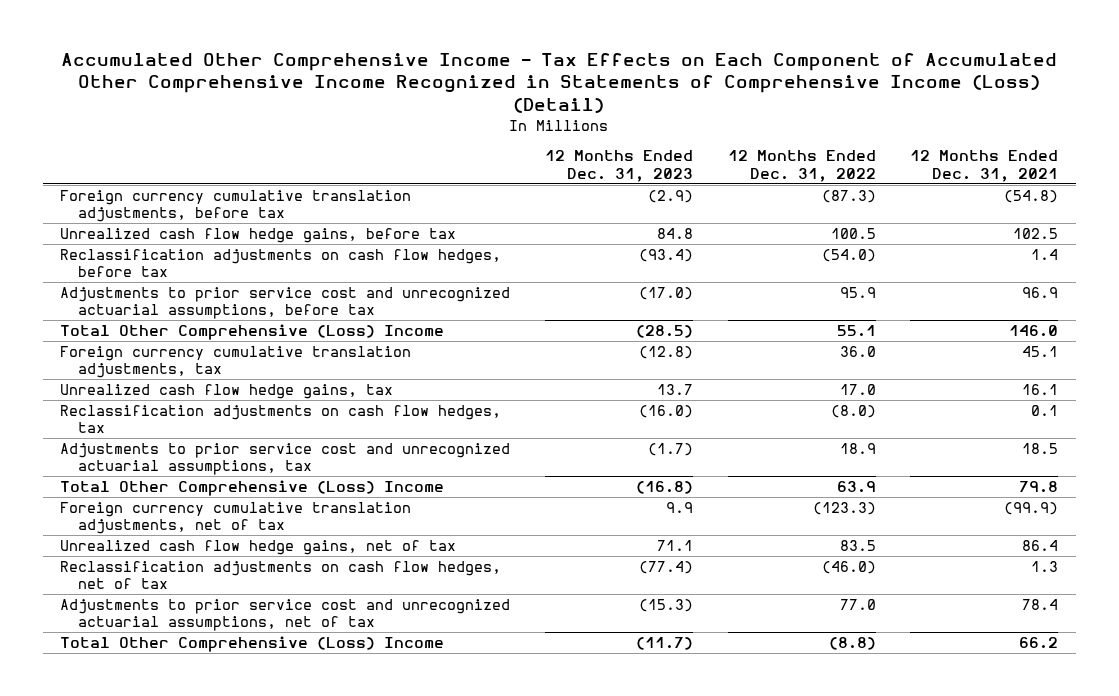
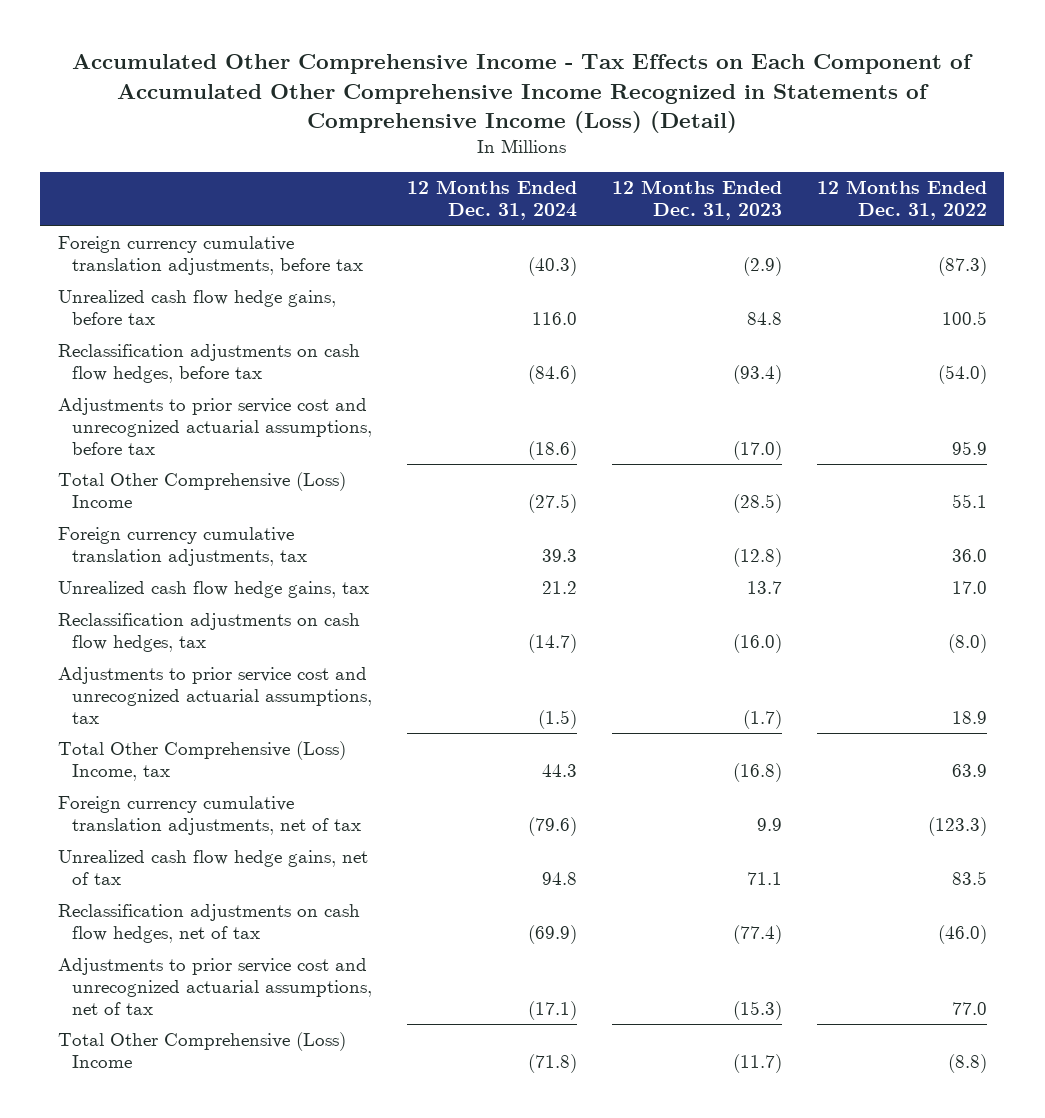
- | 12 Months Ended Dec. 31, 2023 | 12 Months Ended Dec. 31, 2022 | 12 Months Ended Dec. 31, 2021
+ | 12 Months Ended Dec. 31, 2024 | 12 Months Ended Dec. 31, 2023 | 12 Months Ended Dec. 31, 2022
- Total Other Comprehensive (Loss) Income | (16.8) | 63.9 | 79.8
+ Total Other Comprehensive (Loss) Income, tax | 44.3 | (16.8) | 63.9

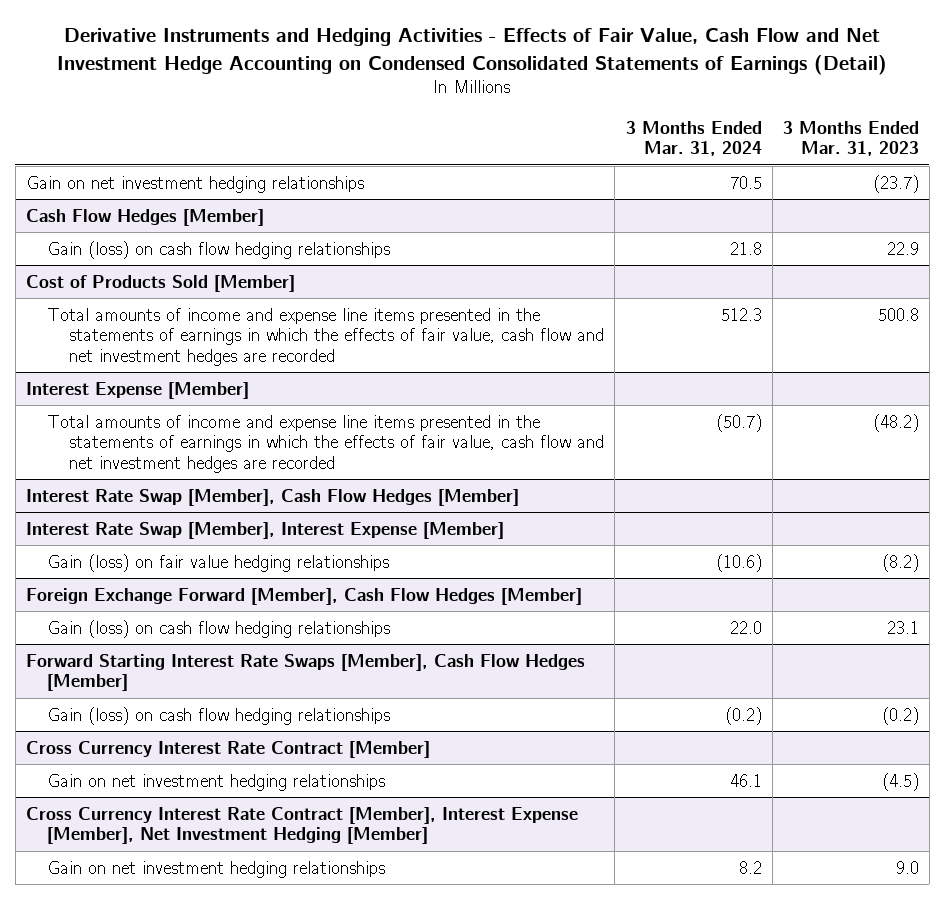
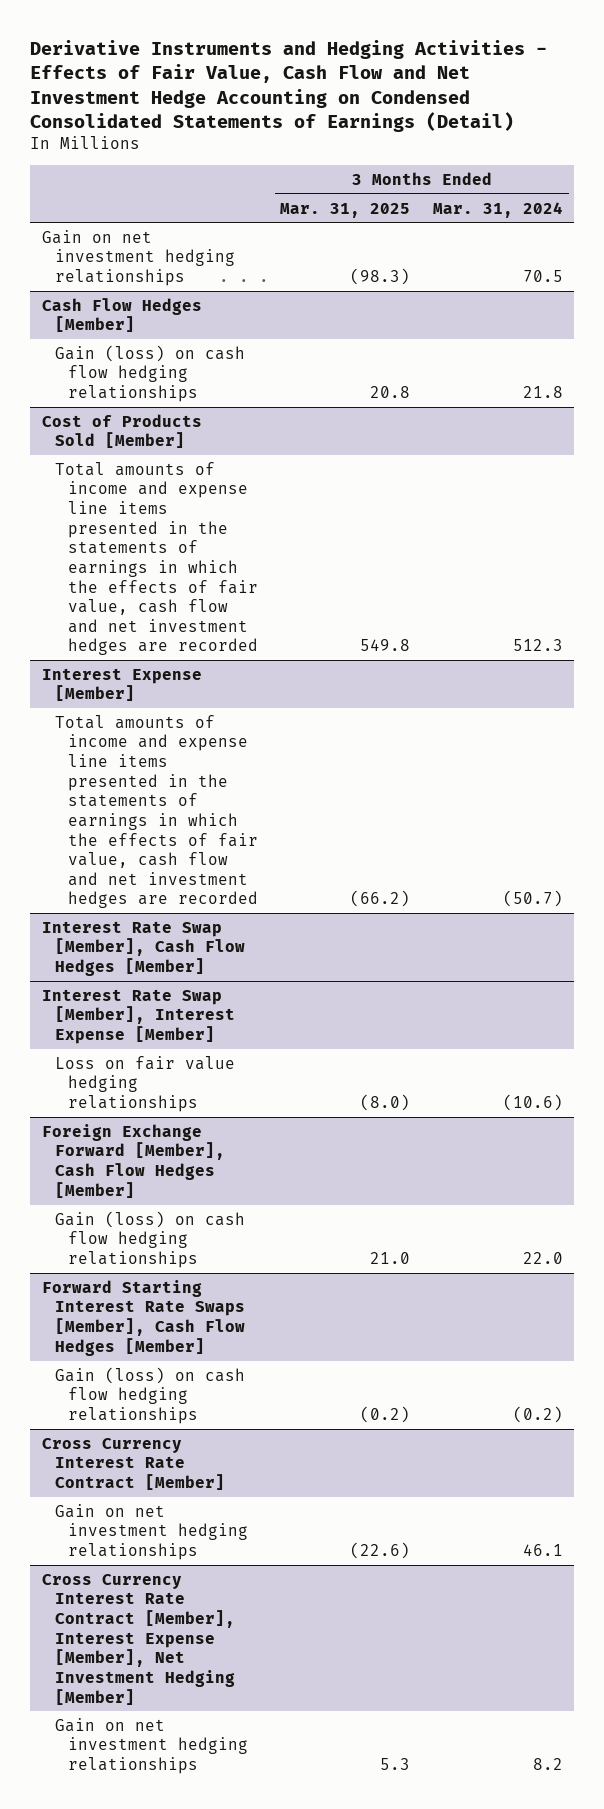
- | 3 Months Ended Mar. 31, 2024 | 3 Months Ended Mar. 31, 2023
+ | 3 Months Ended Mar. 31, 2025 | 3 Months Ended Mar. 31, 2024
@ Interest Rate Swap [Member], Interest Expense [Member]
- Gain (loss) on fair value hedging relationships | (10.6) | (8.2)
+ Loss on fair value hedging relationships | (8.0) | (10.6)

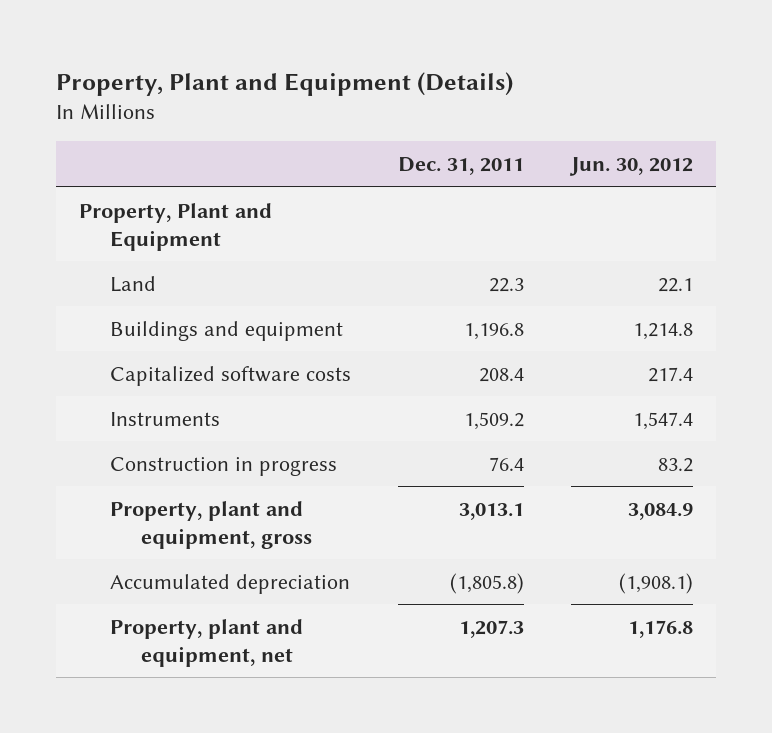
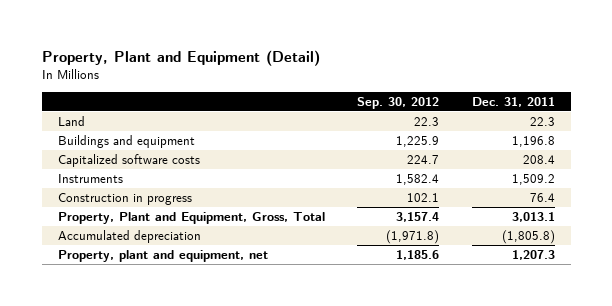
- Property, Plant and Equipment (Details)
+ Property, Plant and Equipment (Detail)
- | Dec. 31, 2011 | Jun. 30, 2012
+ | Sep. 30, 2012 | Dec. 31, 2011
- Property, Plant and Equipment
- Property, plant and equipment, gross | 3,013.1 | 3,084.9
+ Property, Plant and Equipment, Gross, Total | 3,157.4 | 3,013.1

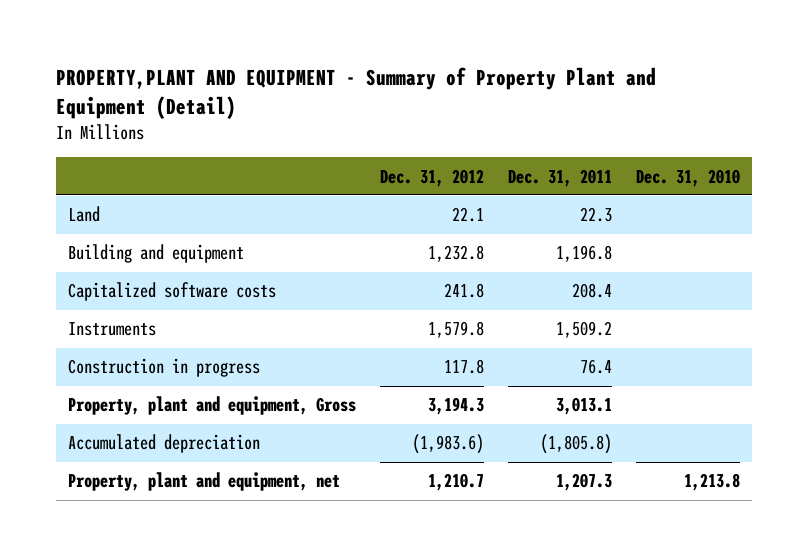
- Property, Plant and Equipment (Detail)
+ PROPERTY,PLANT AND EQUIPMENT - Summary of Property Plant and Equipment (Detail)
- | Sep. 30, 2012 | Dec. 31, 2011
+ | Dec. 31, 2012 | Dec. 31, 2011 | Dec. 31, 2010
- Buildings and equipment | 1,225.9 | 1,196.8
+ Building and equipment | 1,232.8 | 1,196.8 |
- Property, Plant and Equipment, Gross, Total | 3,157.4 | 3,013.1
+ Property, plant and equipment, Gross | 3,194.3 | 3,013.1 |

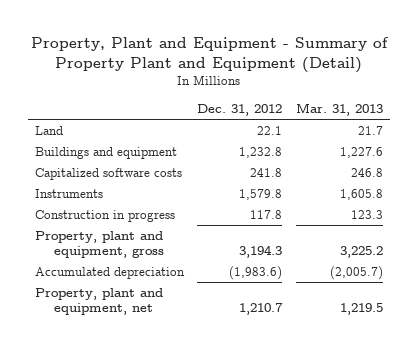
- PROPERTY,PLANT AND EQUIPMENT - Summary of Property Plant and Equipment (Detail)
+ Property, Plant and Equipment - Summary of Property Plant and Equipment (Detail)
- | Dec. 31, 2012 | Dec. 31, 2011 | Dec. 31, 2010
+ | Dec. 31, 2012 | Mar. 31, 2013
- Building and equipment | 1,232.8 | 1,196.8 |
+ Buildings and equipment | 1,232.8 | 1,227.6
- Property, plant and equipment, Gross | 3,194.3 | 3,013.1 |
+ Property, plant and equipment, gross | 3,194.3 | 3,225.2

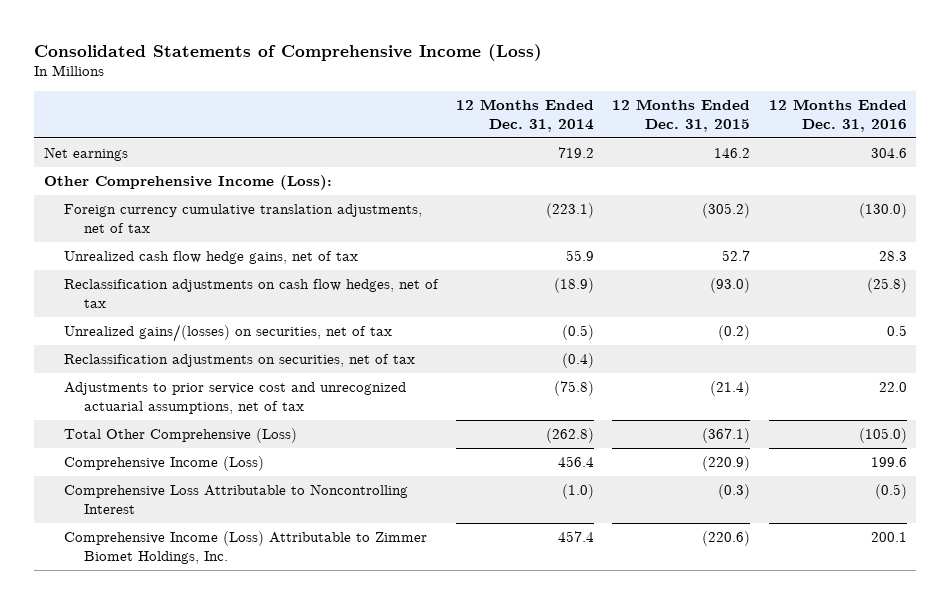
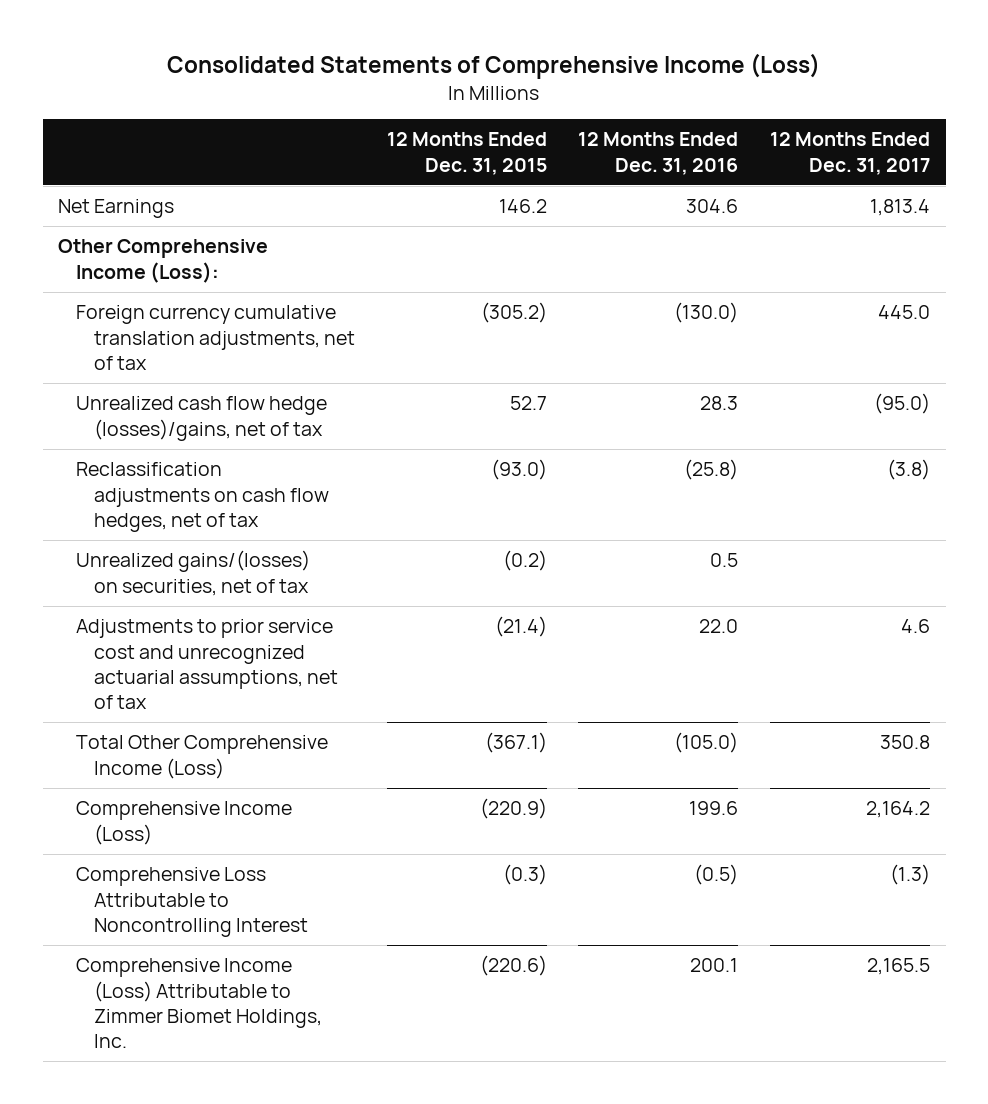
- | 12 Months Ended Dec. 31, 2014 | 12 Months Ended Dec. 31, 2015 | 12 Months Ended Dec. 31, 2016
+ | 12 Months Ended Dec. 31, 2015 | 12 Months Ended Dec. 31, 2016 | 12 Months Ended Dec. 31, 2017
- Net earnings | 719.2 | 146.2 | 304.6
+ Net Earnings | 146.2 | 304.6 | 1,813.4
- Unrealized cash flow hedge gains, net of tax | 55.9 | 52.7 | 28.3
+ Unrealized cash flow hedge (losses)/gains, net of tax | 52.7 | 28.3 | (95.0)
- Reclassification adjustments on securities, net of tax | (0.4) | |
- Total Other Comprehensive (Loss) | (262.8) | (367.1) | (105.0)
+ Total Other Comprehensive Income (Loss) | (367.1) | (105.0) | 350.8

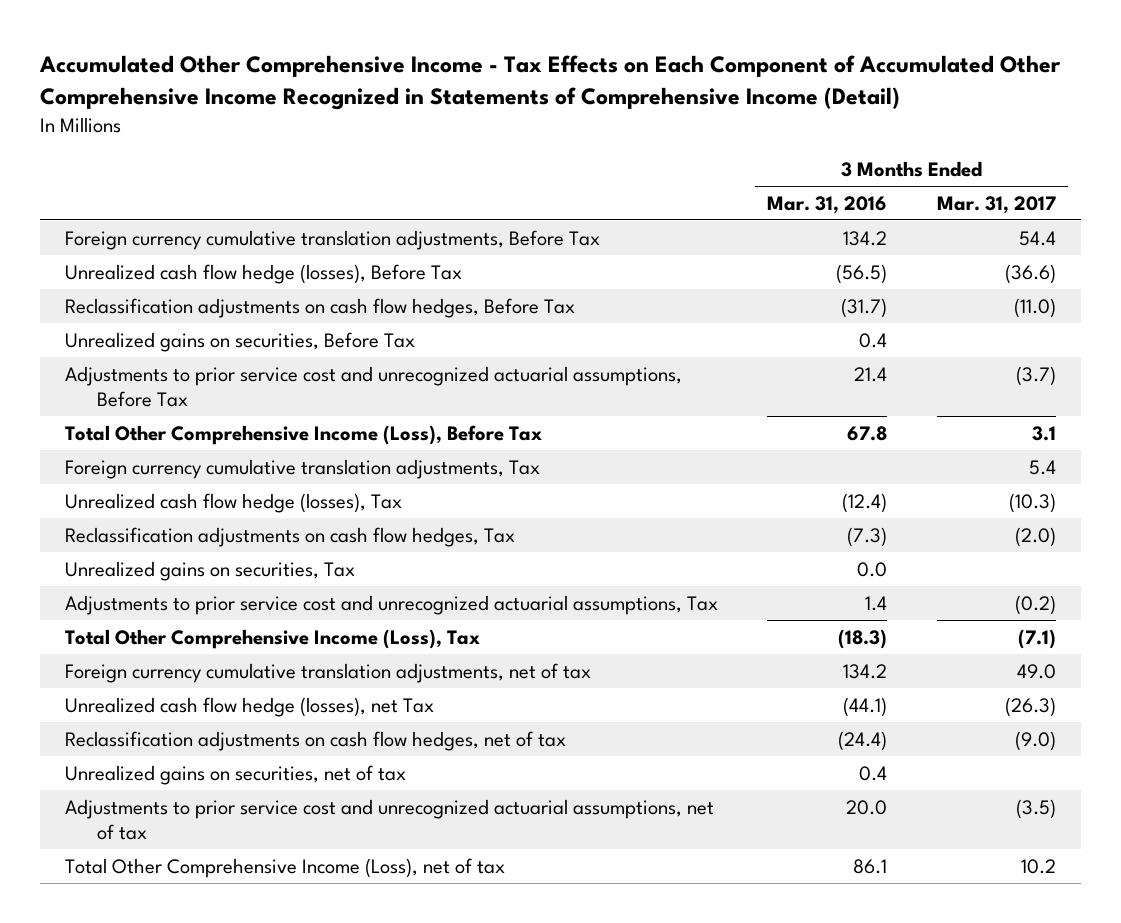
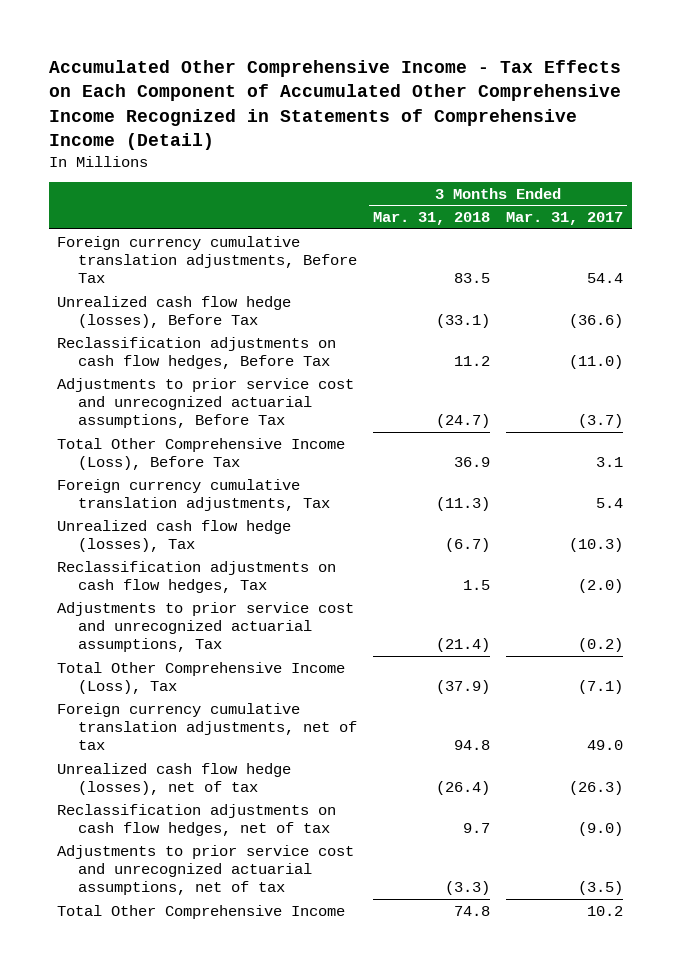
- | 3 Months Ended Mar. 31, 2016 | 3 Months Ended Mar. 31, 2017
+ | 3 Months Ended Mar. 31, 2018 | 3 Months Ended Mar. 31, 2017
- Unrealized gains on securities, Before Tax | 0.4 |
- Unrealized gains on securities, Tax | 0.0 |
- Unrealized cash flow hedge (losses), net Tax | (44.1) | (26.3)
+ Unrealized cash flow hedge (losses), net of tax | (26.4) | (26.3)
- Unrealized gains on securities, net of tax | 0.4 |
- Total Other Comprehensive Income (Loss), net of tax | 86.1 | 10.2
+ Total Other Comprehensive Income | 74.8 | 10.2

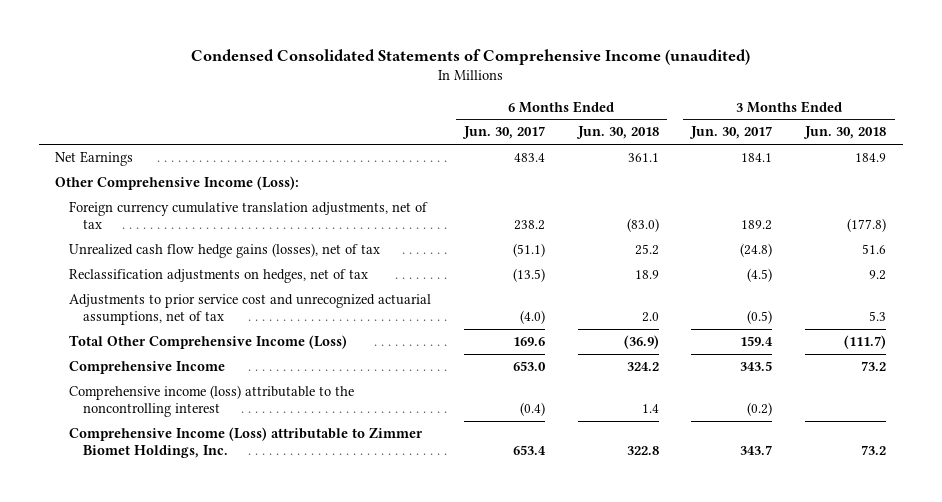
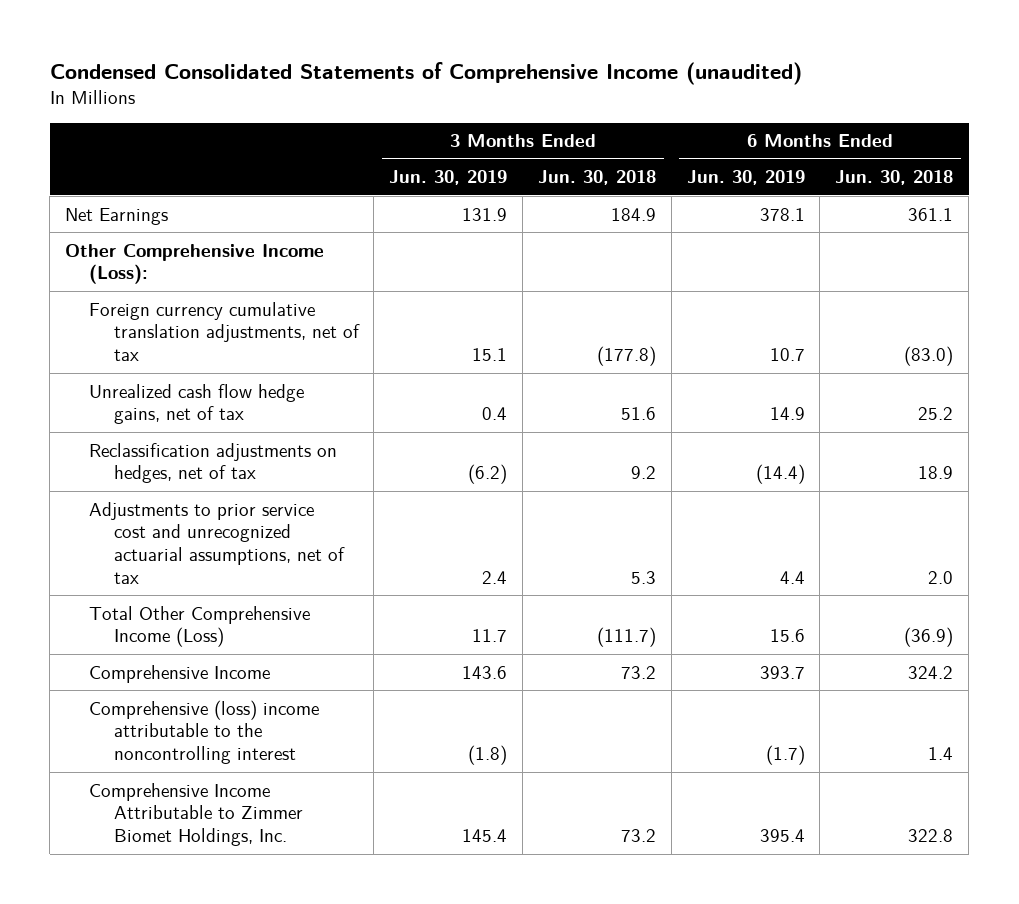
- | 6 Months Ended Jun. 30, 2017 | 6 Months Ended Jun. 30, 2018 | 3 Months Ended Jun. 30, 2017 | 3 Months Ended Jun. 30, 2018
+ | 3 Months Ended Jun. 30, 2019 | 3 Months Ended Jun. 30, 2018 | 6 Months Ended Jun. 30, 2019 | 6 Months Ended Jun. 30, 2018
- Unrealized cash flow hedge gains (losses), net of tax | (51.1) | 25.2 | (24.8) | 51.6
+ Unrealized cash flow hedge gains, net of tax | 0.4 | 51.6 | 14.9 | 25.2
- Comprehensive income (loss) attributable to the noncontrolling interest | (0.4) | 1.4 | (0.2) |
- Comprehensive Income (Loss) attributable to Zimmer Biomet Holdings, Inc. | 653.4 | 322.8 | 343.7 | 73.2
+ Comprehensive (loss) income attributable to the noncontrolling interest | (1.8) | | (1.7) | 1.4
+ Comprehensive Income Attributable to Zimmer Biomet Holdings, Inc. | 145.4 | 73.2 | 395.4 | 322.8

